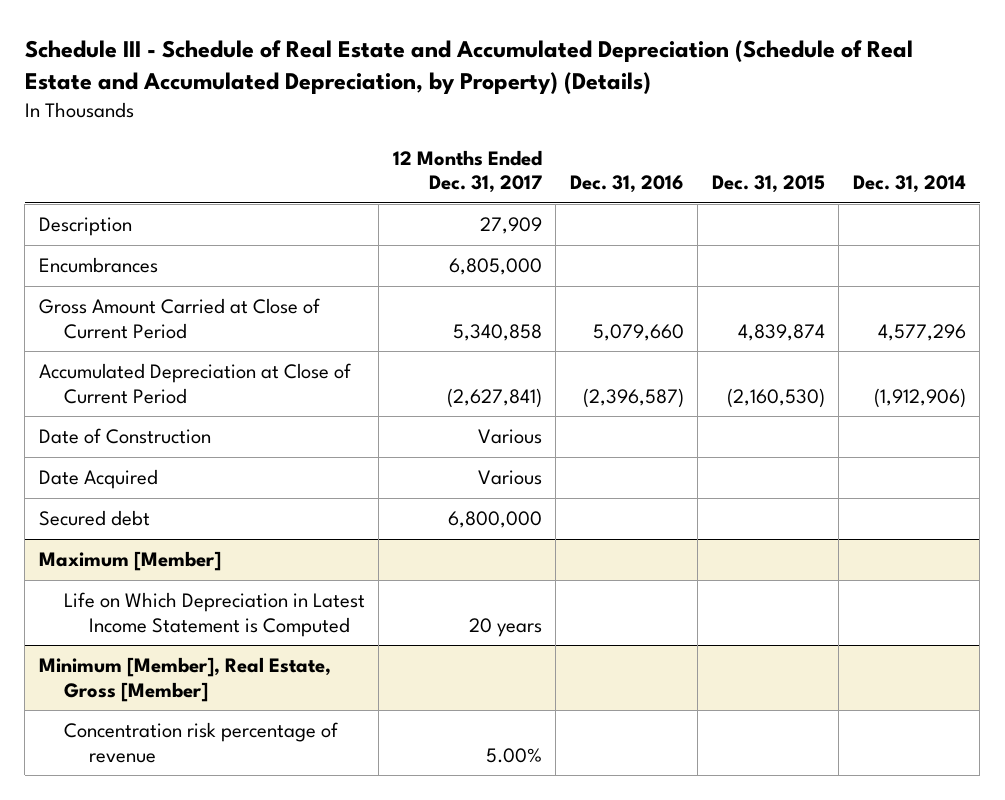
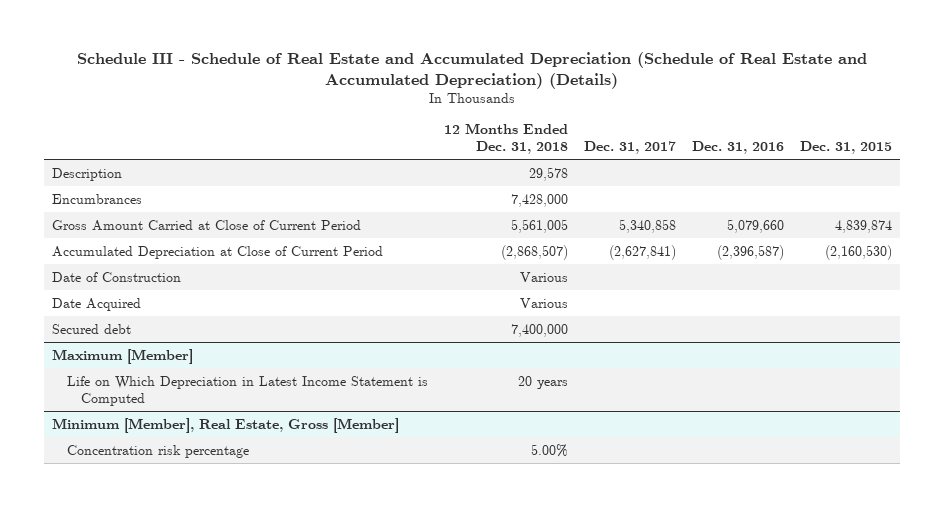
- Schedule III - Schedule of Real Estate and Accumulated Depreciation (Schedule of Real Estate and Accumulated Depreciation, by Property) (Details)
+ Schedule III - Schedule of Real Estate and Accumulated Depreciation (Schedule of Real Estate and Accumulated Depreciation) (Details)
- | 12 Months Ended Dec. 31, 2017 | Dec. 31, 2016 | Dec. 31, 2015 | Dec. 31, 2014
+ | 12 Months Ended Dec. 31, 2018 | Dec. 31, 2017 | Dec. 31, 2016 | Dec. 31, 2015
@ Minimum [Member], Real Estate, Gross [Member]
- Concentration risk percentage of revenue | 5.00% | | |
+ Concentration risk percentage | 5.00% | | |

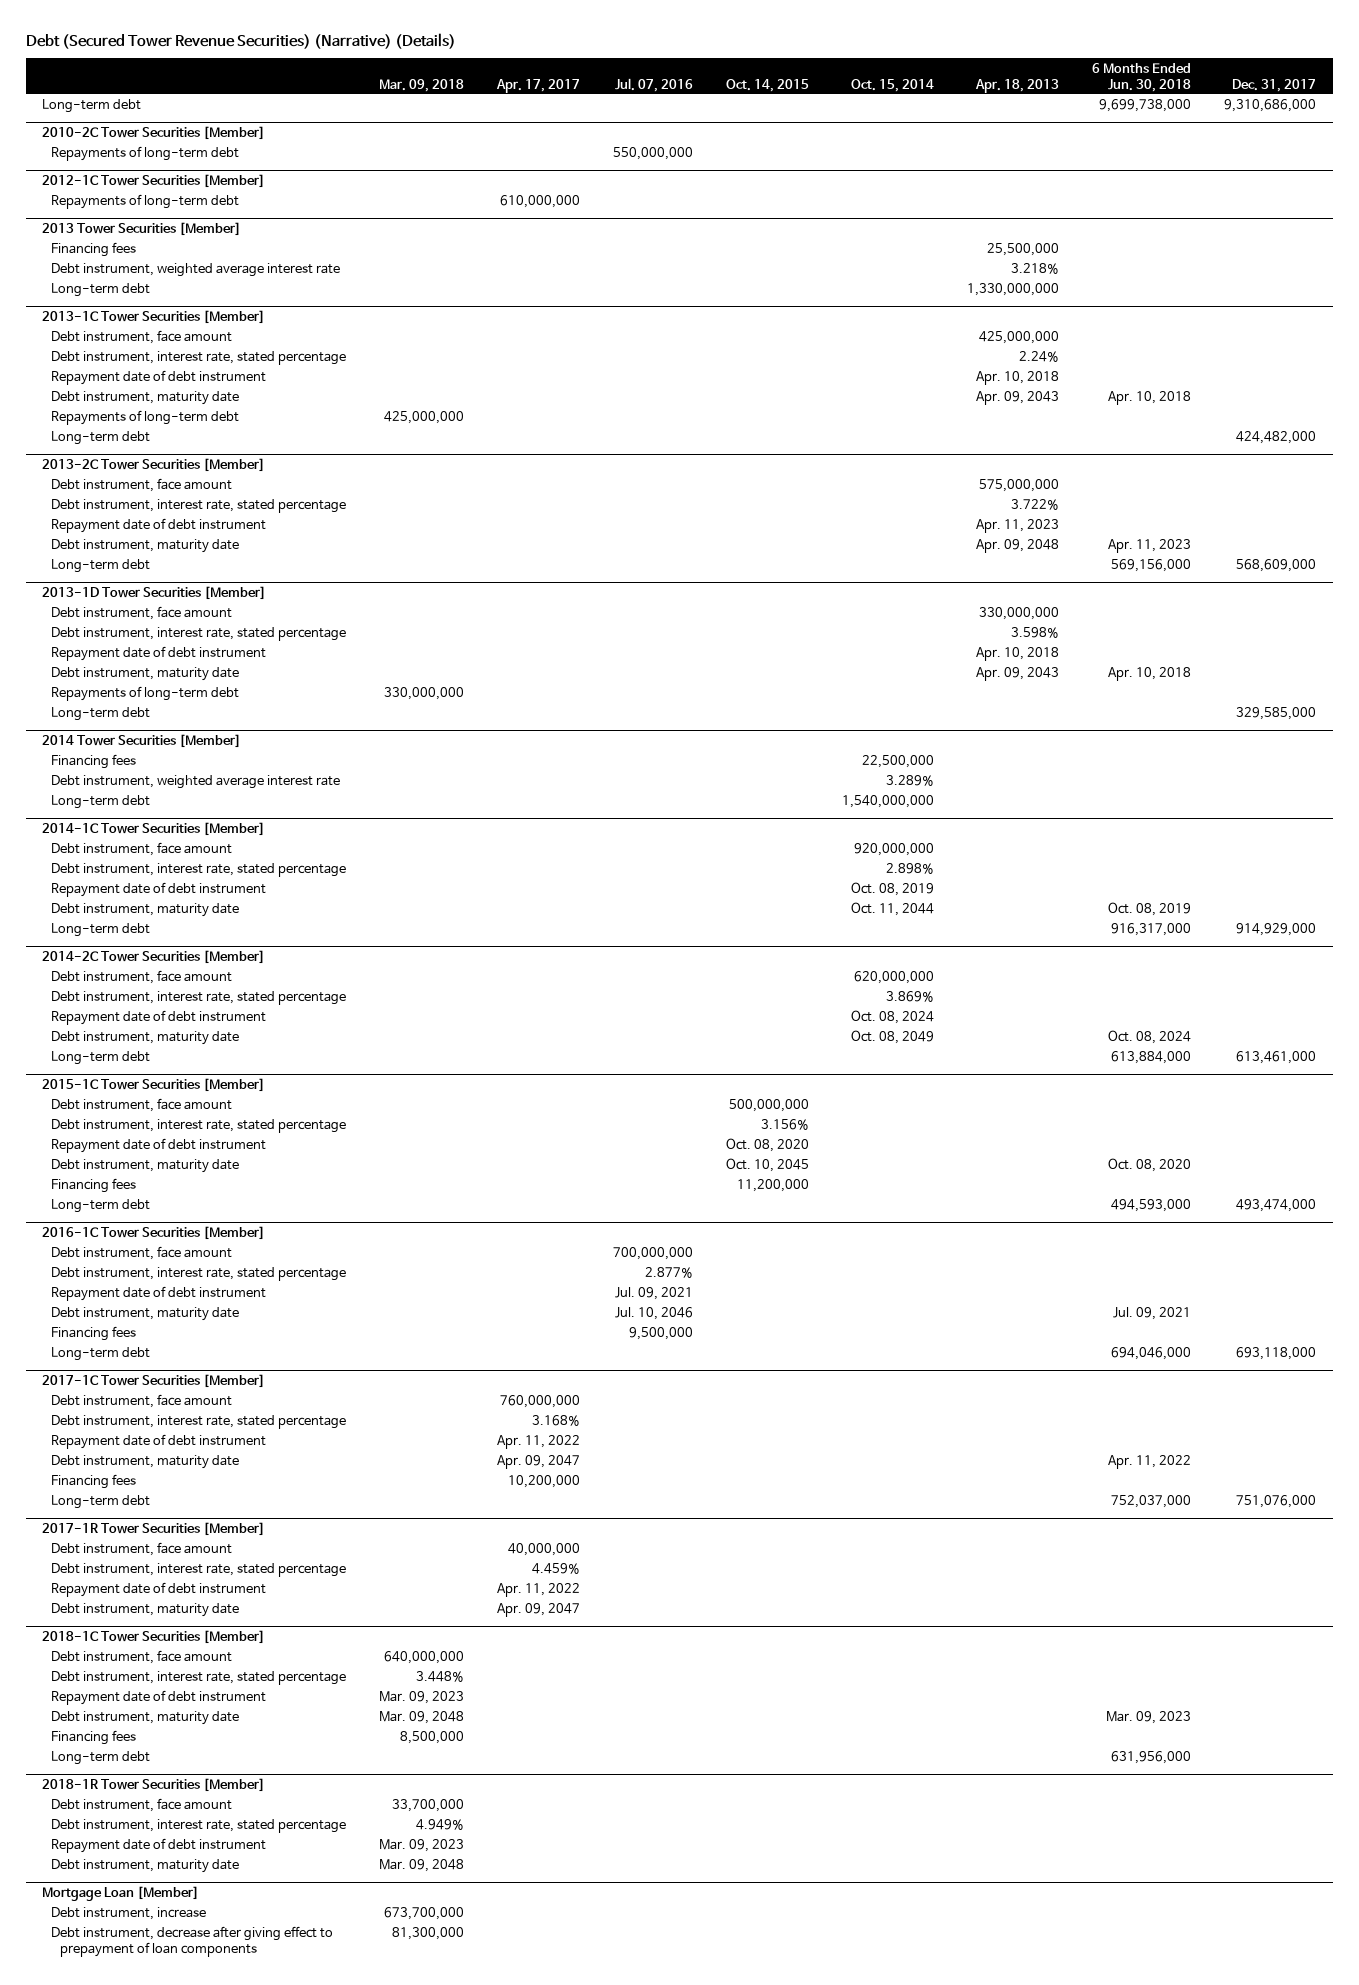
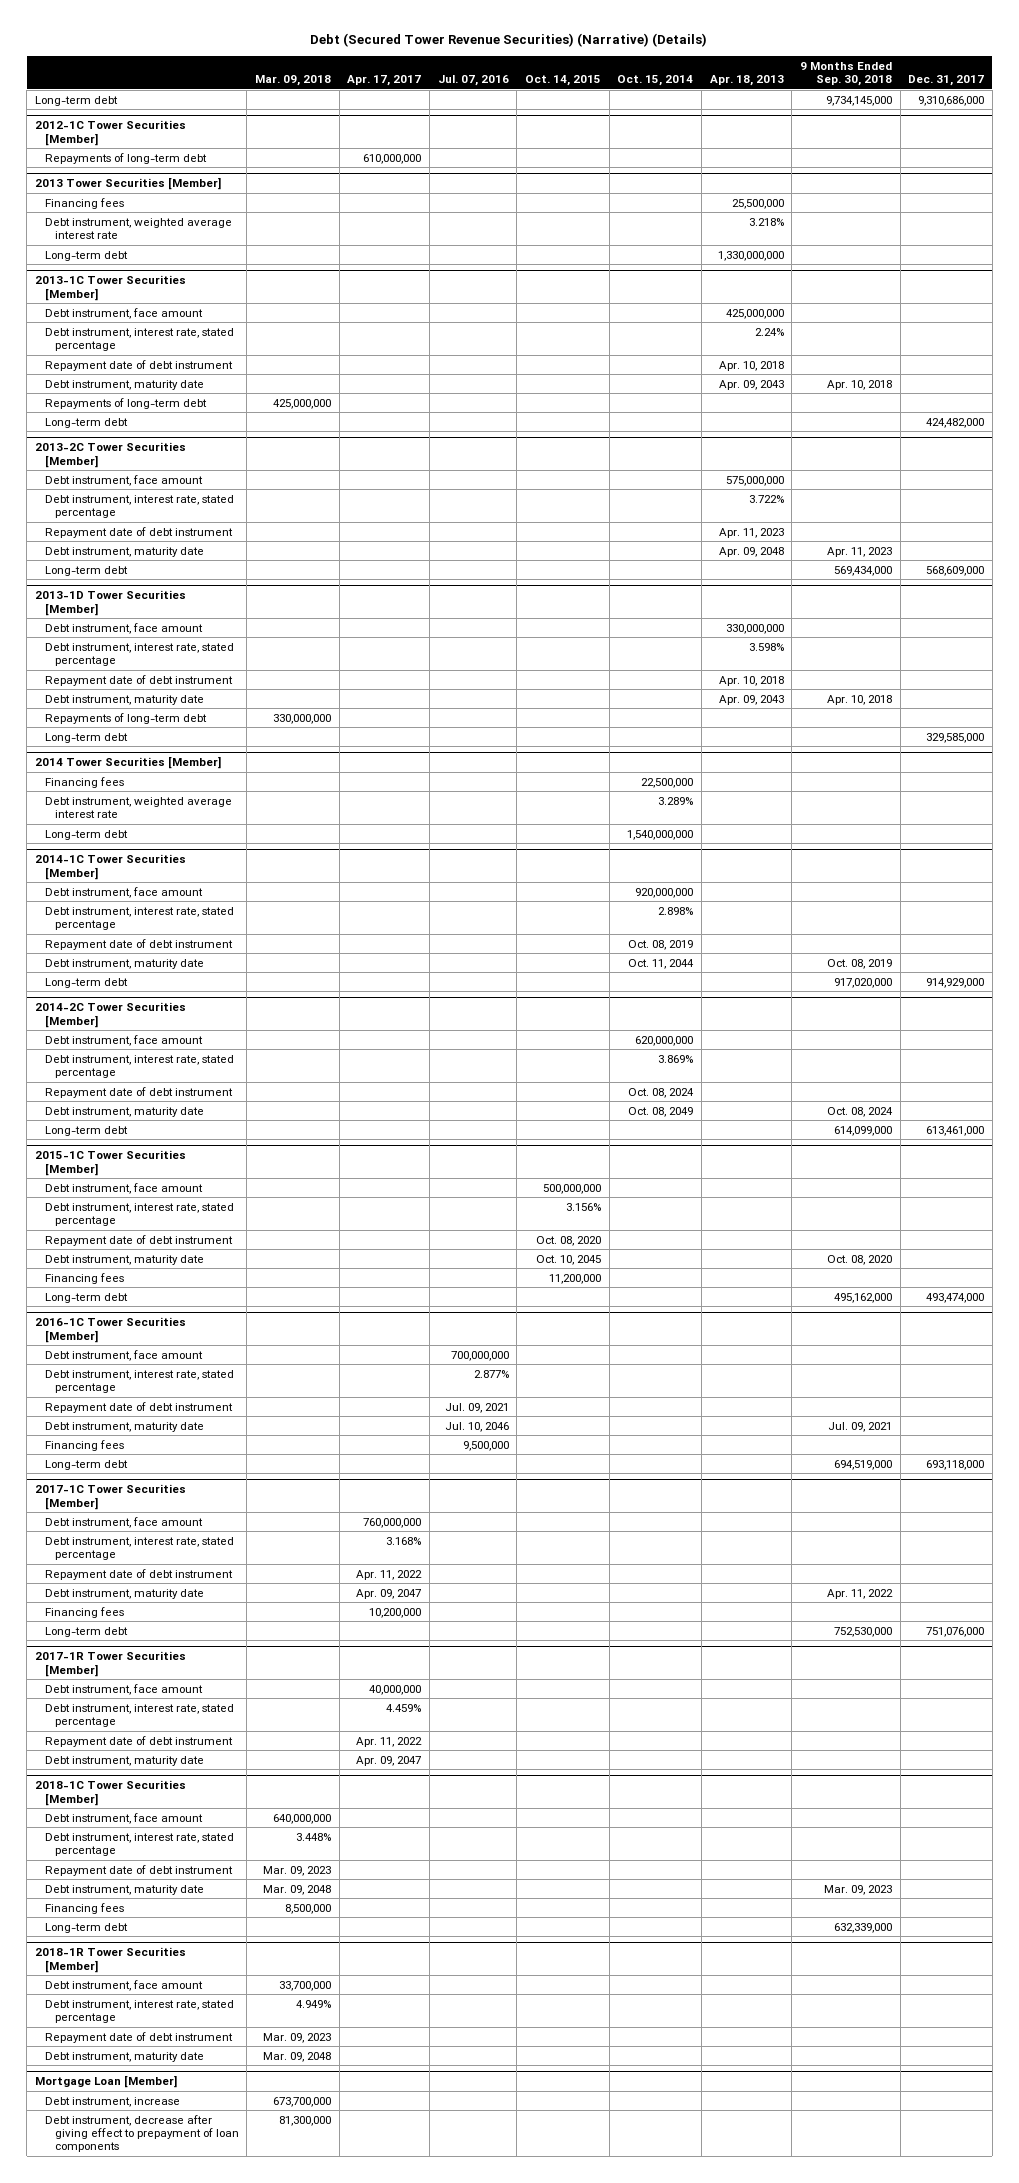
- | Mar. 09, 2018 | Apr. 17, 2017 | Jul. 07, 2016 | Oct. 14, 2015 | Oct. 15, 2014 | Apr. 18, 2013 | 6 Months Ended Jun. 30, 2018 | Dec. 31, 2017
+ | Mar. 09, 2018 | Apr. 17, 2017 | Jul. 07, 2016 | Oct. 14, 2015 | Oct. 15, 2014 | Apr. 18, 2013 | 9 Months Ended Sep. 30, 2018 | Dec. 31, 2017
- 2010-2C Tower Securities [Member]
- Repayments of long-term debt | | | 550,000,000 | | | | |

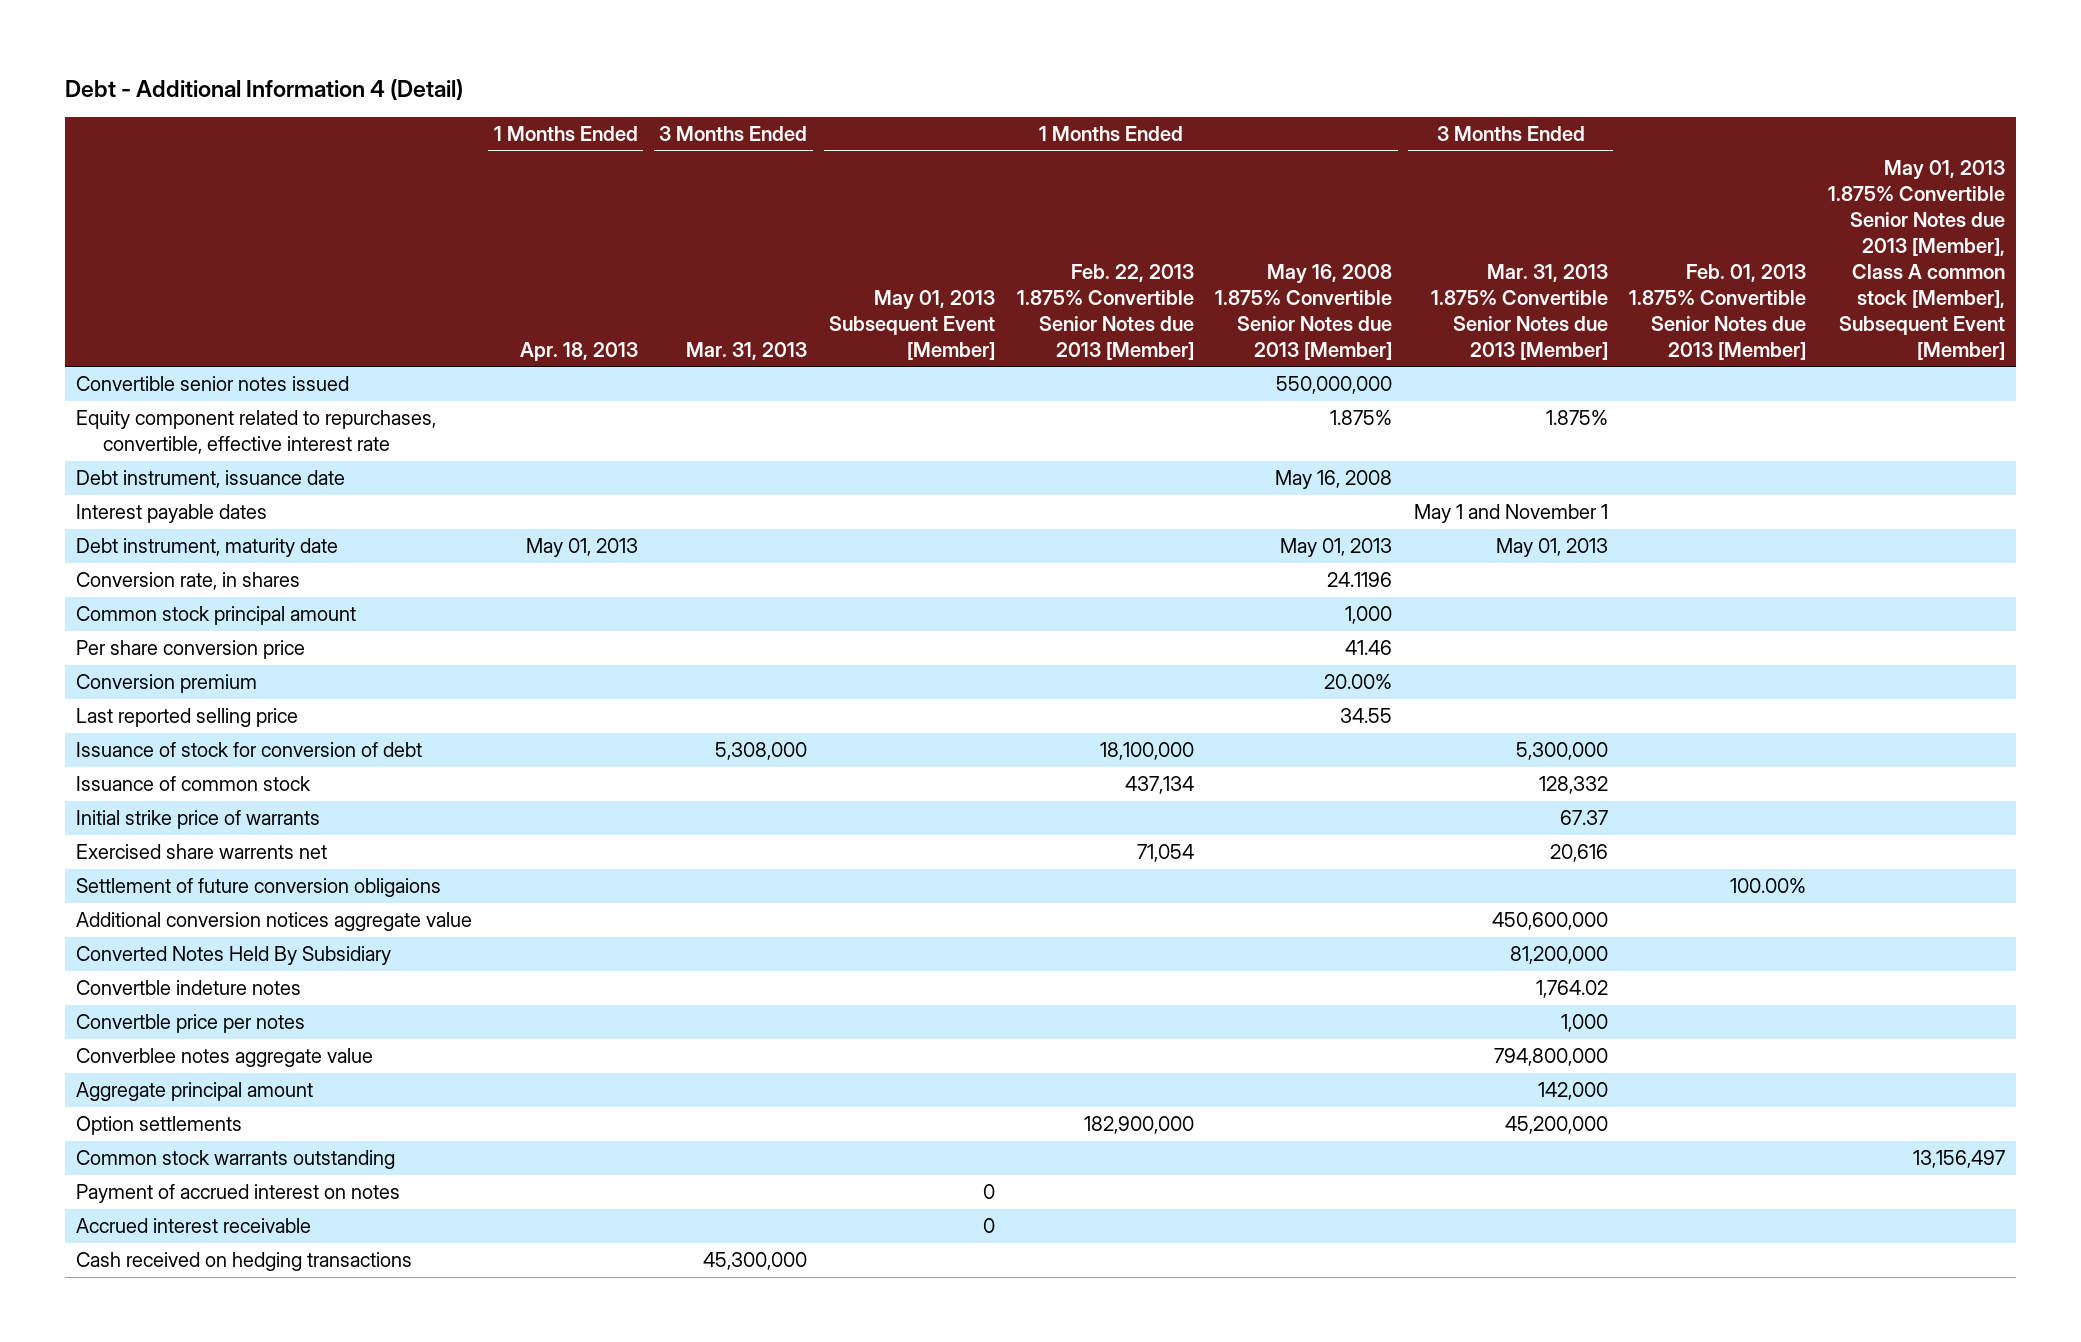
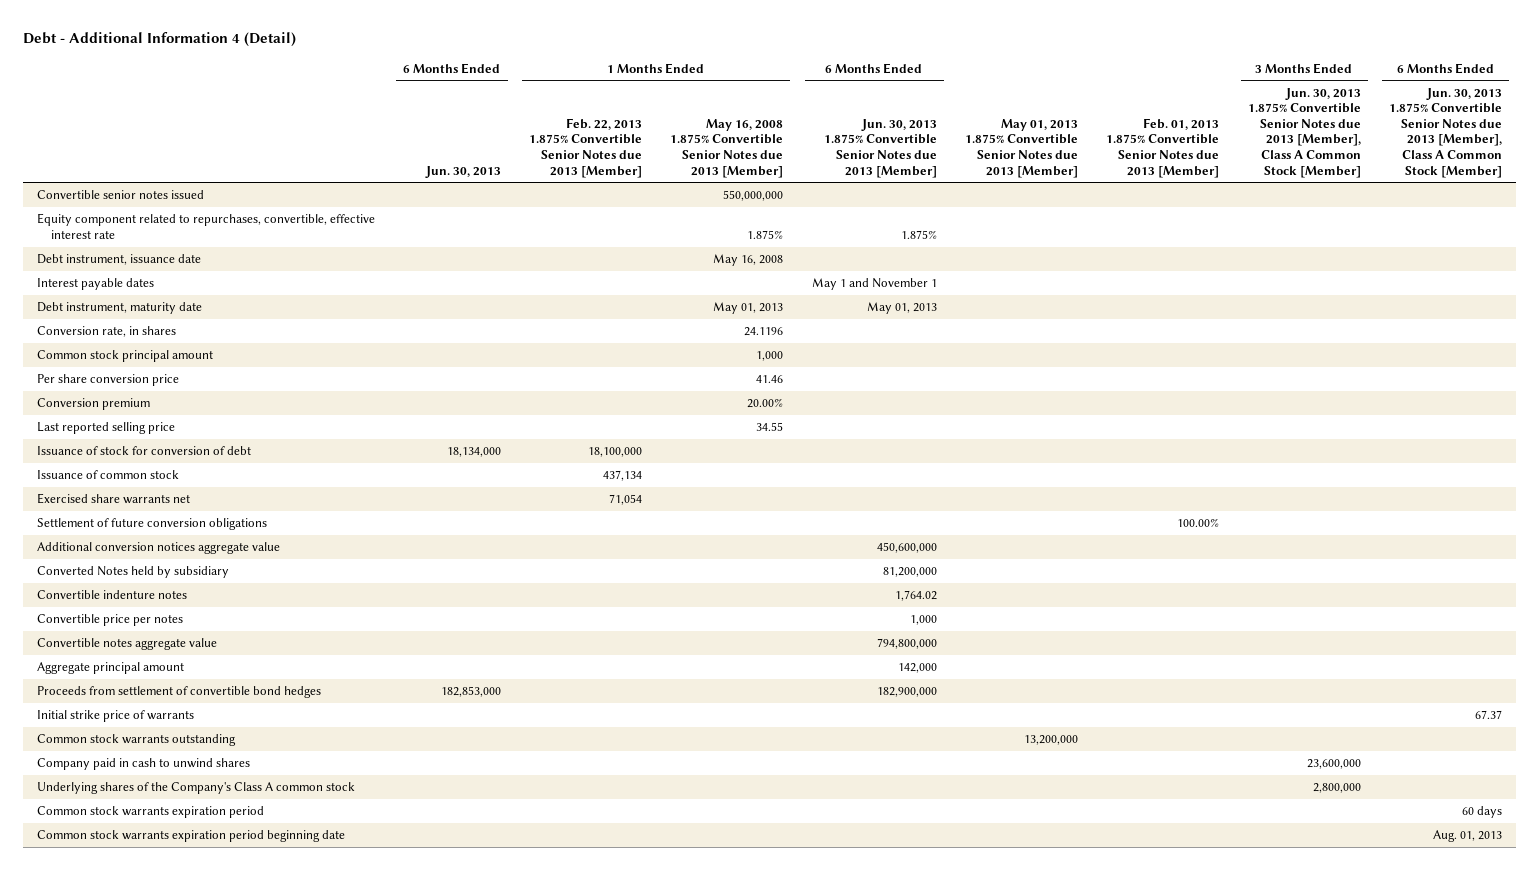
- | 1 Months Ended Apr. 18, 2013 | 3 Months Ended Mar. 31, 2013 | 1 Months Ended May 01, 2013 Subsequent Event [Member] | 1 Months Ended Feb. 22, 2013 1.875% Convertible Senior Notes due 2013 [Member] | 1 Months Ended May 16, 2008 1.875% Convertible Senior Notes due 2013 [Member] | 3 Months Ended Mar. 31, 2013 1.875% Convertible Senior Notes due 2013 [Member] | Feb. 01, 2013 1.875% Convertible Senior Notes due 2013 [Member] | May 01, 2013 1.875% Convertible Senior Notes due 2013 [Member], Class A common stock [Member], Subsequent Event [Member]
+ | 6 Months Ended Jun. 30, 2013 | 1 Months Ended Feb. 22, 2013 1.875% Convertible Senior Notes due 2013 [Member] | 1 Months Ended May 16, 2008 1.875% Convertible Senior Notes due 2013 [Member] | 6 Months Ended Jun. 30, 2013 1.875% Convertible Senior Notes due 2013 [Member] | May 01, 2013 1.875% Convertible Senior Notes due 2013 [Member] | Feb. 01, 2013 1.875% Convertible Senior Notes due 2013 [Member] | 3 Months Ended Jun. 30, 2013 1.875% Convertible Senior Notes due 2013 [Member], Class A Common Stock [Member] | 6 Months Ended Jun. 30, 2013 1.875% Convertible Senior Notes due 2013 [Member], Class A Common Stock [Member]
- Exercised share warrents net | | | | 71,054 | | 20,616 | |
- Settlement of future conversion obligaions | | | | | | | 100.00% |
+ Exercised share warrants net | | 71,054 | | | | | |
+ Settlement of future conversion obligations | | | | | | 100.00% | |
- Converted Notes Held By Subsidiary | | | | | | 81,200,000 | |
- Convertble indeture notes | | | | | | 1,764.02 | |
- Convertble price per notes | | | | | | 1,000 | |
- Converblee notes aggregate value | | | | | | 794,800,000 | |
+ Converted Notes held by subsidiary | | | | 81,200,000 | | | |
+ Convertible indenture notes | | | | 1,764.02 | | | |
+ Convertible price per notes | | | | 1,000 | | | |
+ Convertible notes aggregate value | | | | 794,800,000 | | | |
- Option settlements | | | | 182,900,000 | | 45,200,000 | |
+ Proceeds from settlement of convertible bond hedges | 182,853,000 | | | 182,900,000 | | | |
moved down: Initial strike price of warrants | | | | | | | | 67.37
- Payment of accrued interest on notes | | | 0 | | | | |
- Accrued interest receivable | | | 0 | | | | |
- Cash received on hedging transactions | | 45,300,000 | | | | | |
+ Company paid in cash to unwind shares | | | | | | | 23,600,000 |
+ Underlying shares of the Company's Class A common stock | | | | | | | 2,800,000 |
+ Common stock warrants expiration period | | | | | | | | 60 days
+ Common stock warrants expiration period beginning date | | | | | | | | Aug. 01, 2013

